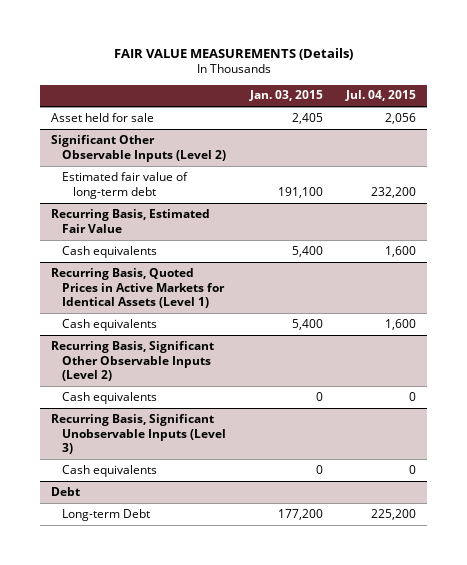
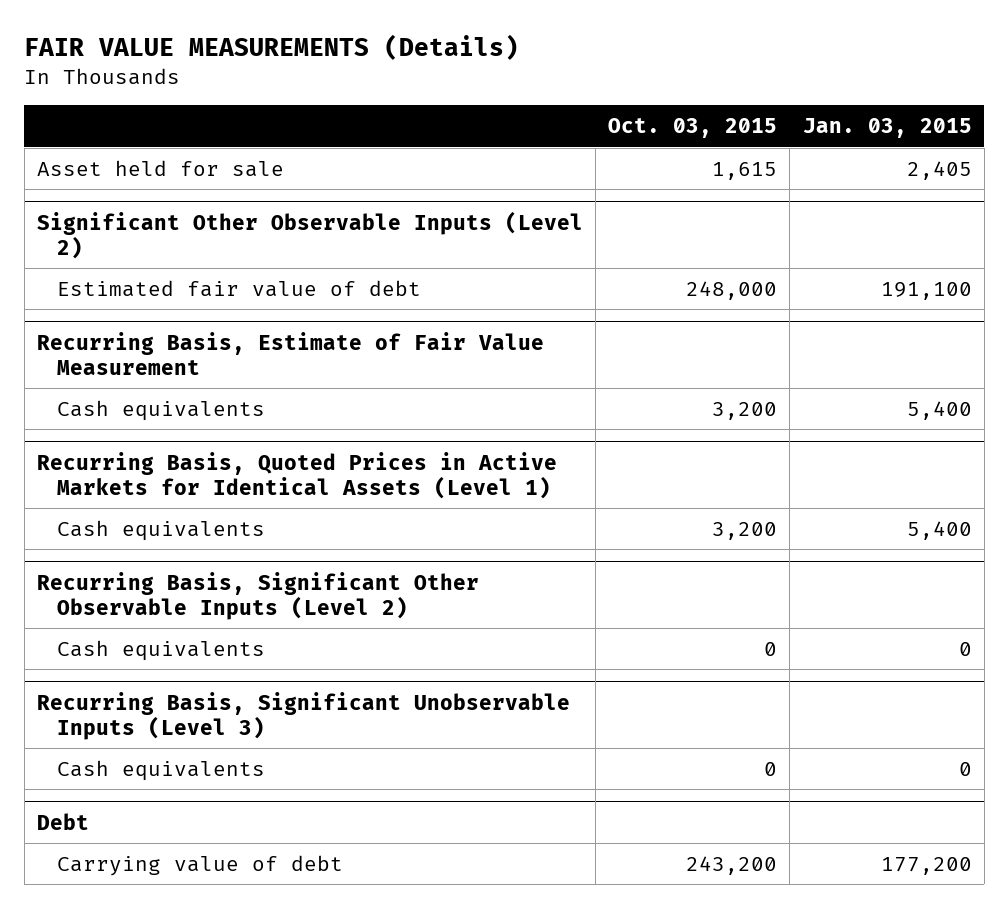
- | Jan. 03, 2015 | Jul. 04, 2015
+ | Oct. 03, 2015 | Jan. 03, 2015
@ Significant Other Observable Inputs (Level 2)
- Estimated fair value of long-term debt | 191,100 | 232,200
- Recurring Basis, Estimated Fair Value
@ Significant Other Observable Inputs (Level 2)
+ Estimated fair value of debt | 248,000 | 191,100
+ Recurring Basis, Estimate of Fair Value Measurement
@ Debt
- Long-term Debt | 177,200 | 225,200
+ Carrying value of debt | 243,200 | 177,200

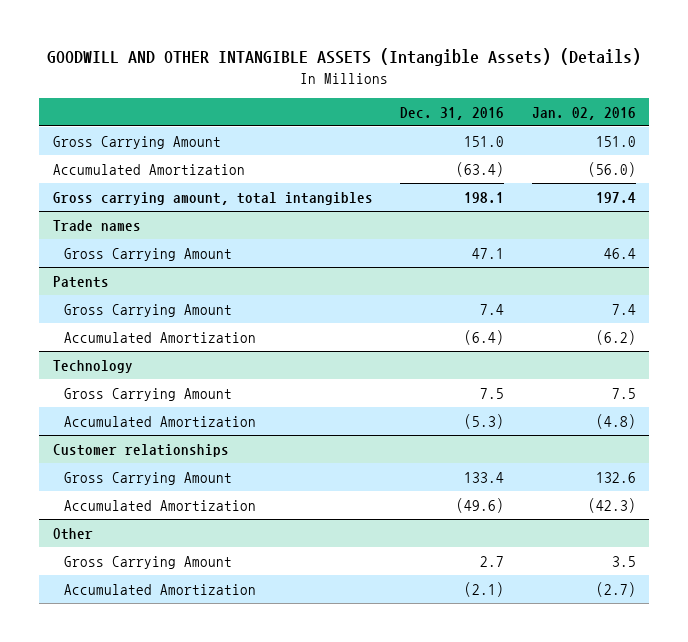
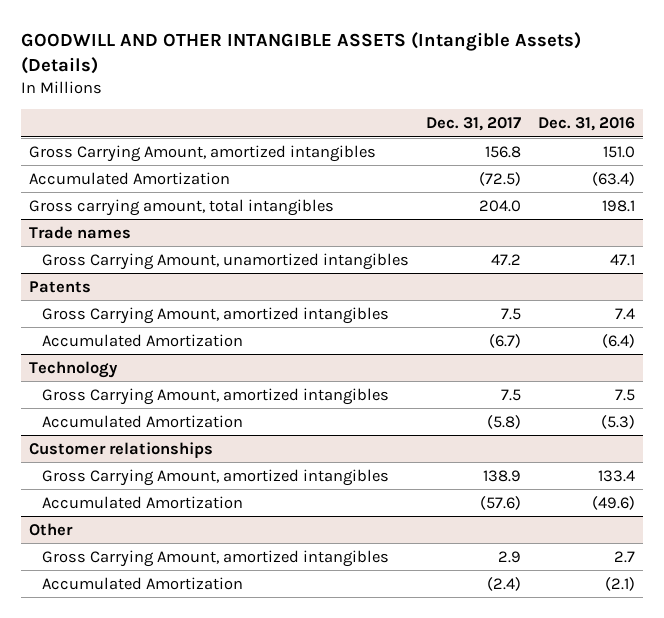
- | Dec. 31, 2016 | Jan. 02, 2016
+ | Dec. 31, 2017 | Dec. 31, 2016
- Gross Carrying Amount | 151.0 | 151.0
+ Gross Carrying Amount, amortized intangibles | 156.8 | 151.0
@ Trade names
- Gross Carrying Amount | 47.1 | 46.4
+ Gross Carrying Amount, unamortized intangibles | 47.2 | 47.1
@ Patents
- Gross Carrying Amount | 7.4 | 7.4
+ Gross Carrying Amount, amortized intangibles | 7.5 | 7.4
@ Technology
- Gross Carrying Amount | 7.5 | 7.5
+ Gross Carrying Amount, amortized intangibles | 7.5 | 7.5
@ Customer relationships
- Gross Carrying Amount | 133.4 | 132.6
+ Gross Carrying Amount, amortized intangibles | 138.9 | 133.4
@ Other
- Gross Carrying Amount | 2.7 | 3.5
+ Gross Carrying Amount, amortized intangibles | 2.9 | 2.7

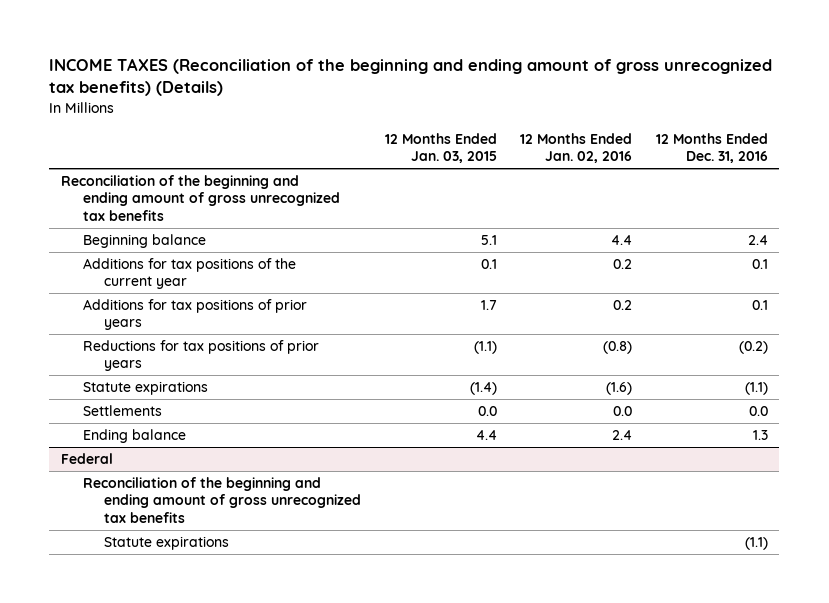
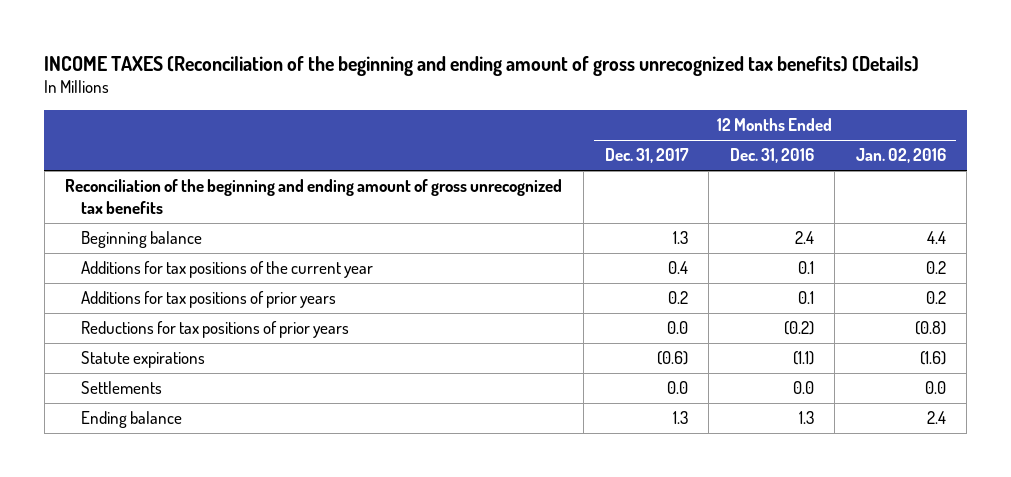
- | 12 Months Ended Jan. 03, 2015 | 12 Months Ended Jan. 02, 2016 | 12 Months Ended Dec. 31, 2016
+ | 12 Months Ended Dec. 31, 2017 | 12 Months Ended Dec. 31, 2016 | 12 Months Ended Jan. 02, 2016
- Federal
- Reconciliation of the beginning and ending amount of gross unrecognized tax benefits
- Statute expirations | | | (1.1)

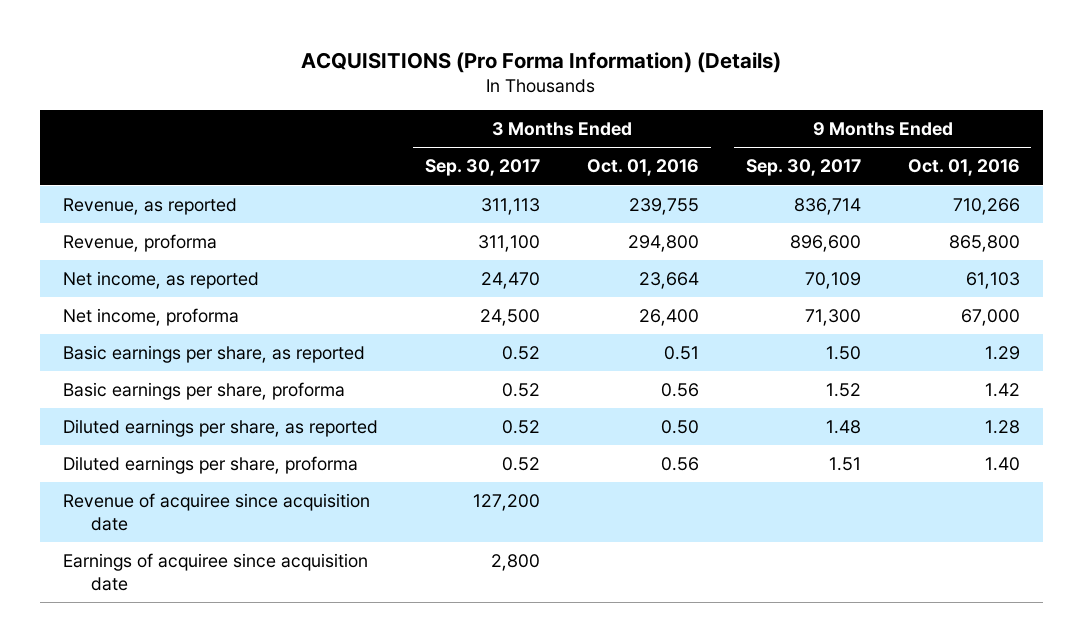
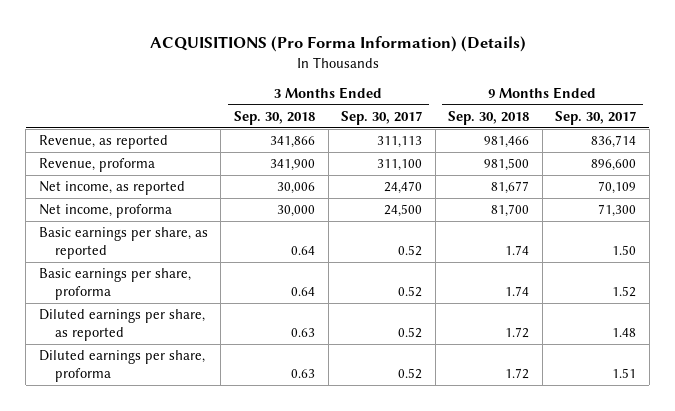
- | 3 Months Ended Sep. 30, 2017 | 3 Months Ended Oct. 01, 2016 | 9 Months Ended Sep. 30, 2017 | 9 Months Ended Oct. 01, 2016
+ | 3 Months Ended Sep. 30, 2018 | 3 Months Ended Sep. 30, 2017 | 9 Months Ended Sep. 30, 2018 | 9 Months Ended Sep. 30, 2017
- Revenue of acquiree since acquisition date | 127,200 | | |
- Earnings of acquiree since acquisition date | 2,800 | | |

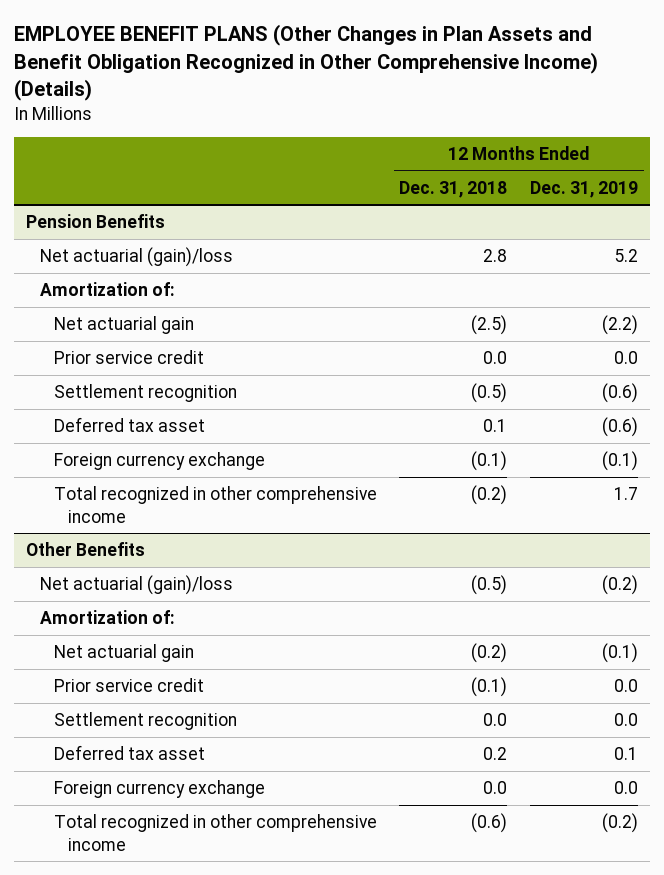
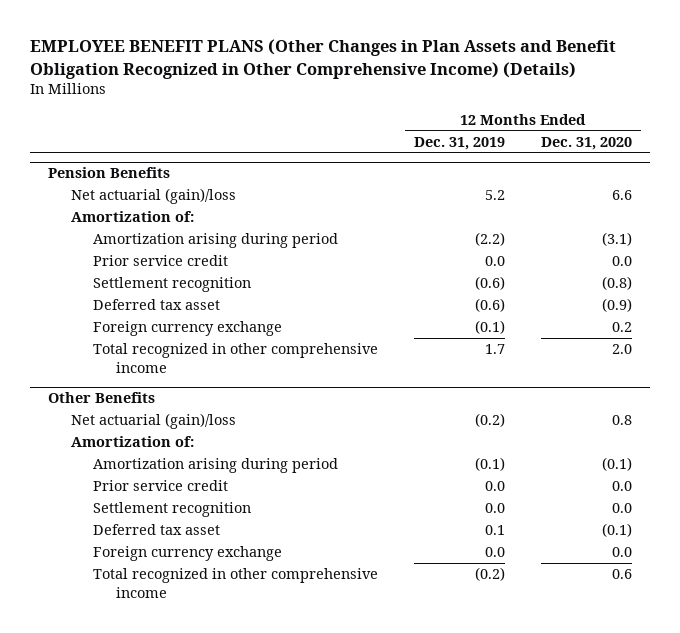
- | 12 Months Ended Dec. 31, 2018 | 12 Months Ended Dec. 31, 2019
+ | 12 Months Ended Dec. 31, 2019 | 12 Months Ended Dec. 31, 2020
@ Pension Benefits
- Net actuarial gain | (2.5) | (2.2)
+ Amortization arising during period | (2.2) | (3.1)
@ Other Benefits
- Net actuarial gain | (0.2) | (0.1)
+ Amortization arising during period | (0.1) | (0.1)

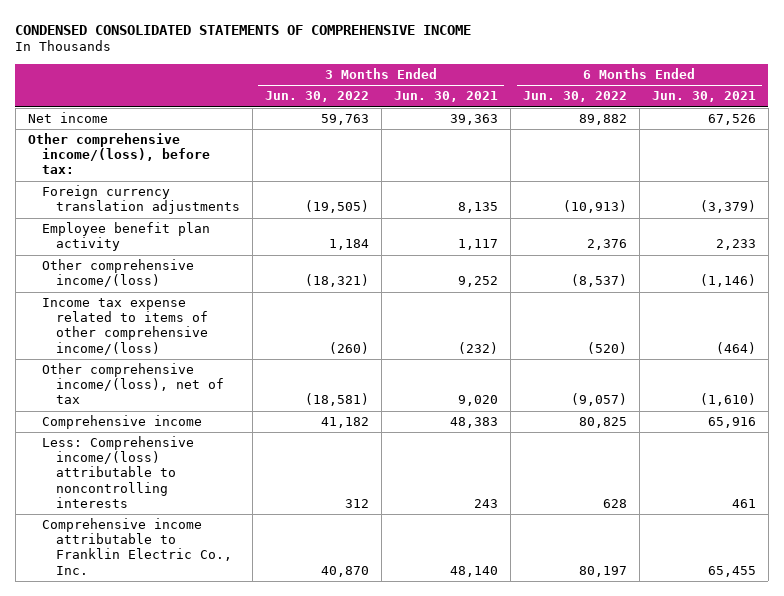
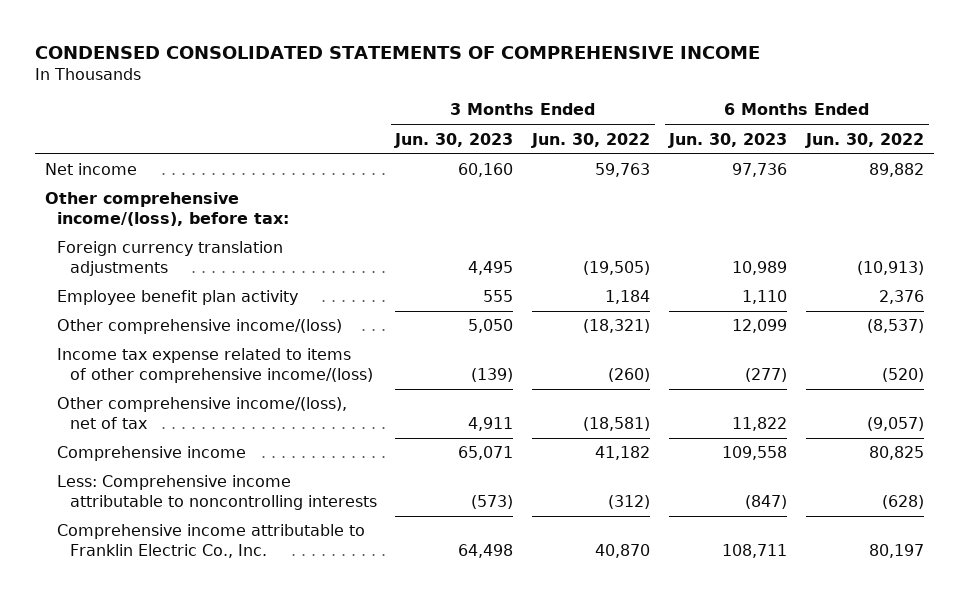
- | 3 Months Ended Jun. 30, 2022 | 3 Months Ended Jun. 30, 2021 | 6 Months Ended Jun. 30, 2022 | 6 Months Ended Jun. 30, 2021
+ | 3 Months Ended Jun. 30, 2023 | 3 Months Ended Jun. 30, 2022 | 6 Months Ended Jun. 30, 2023 | 6 Months Ended Jun. 30, 2022
- Less: Comprehensive income/(loss) attributable to noncontrolling interests | 312 | 243 | 628 | 461
+ Less: Comprehensive income attributable to noncontrolling interests | (573) | (312) | (847) | (628)

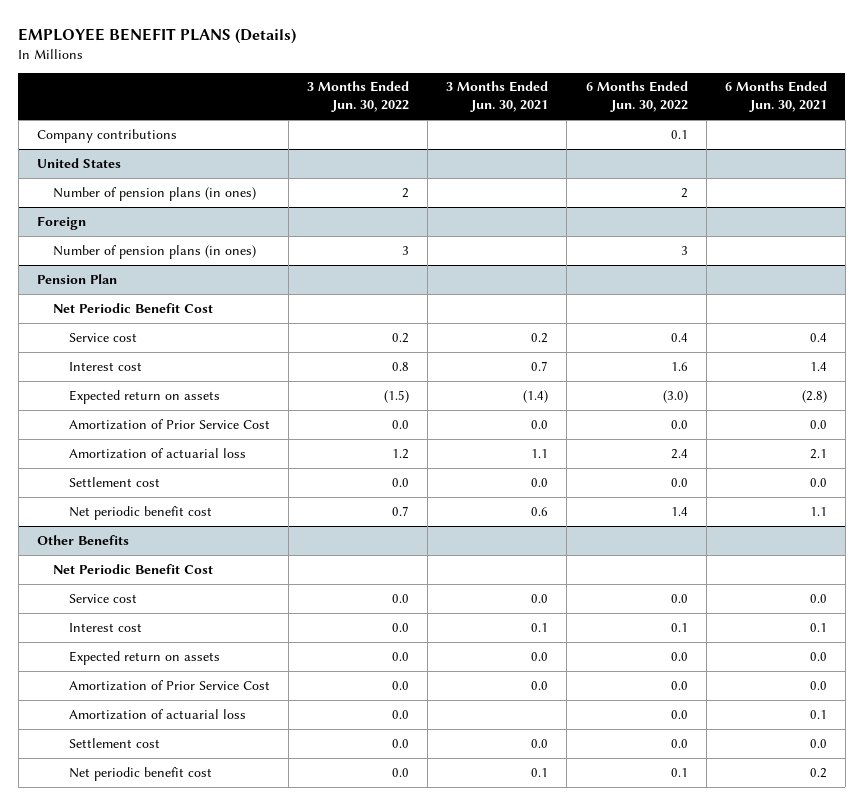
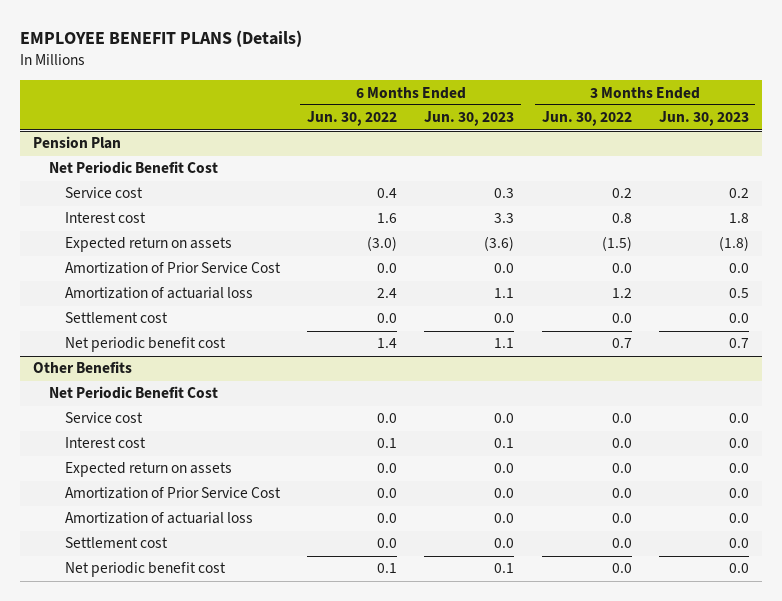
- | 3 Months Ended Jun. 30, 2022 | 3 Months Ended Jun. 30, 2021 | 6 Months Ended Jun. 30, 2022 | 6 Months Ended Jun. 30, 2021
+ | 6 Months Ended Jun. 30, 2022 | 6 Months Ended Jun. 30, 2023 | 3 Months Ended Jun. 30, 2022 | 3 Months Ended Jun. 30, 2023
- Company contributions | | | 0.1 |
- United States
- Number of pension plans (in ones) | 2 | | 2 |
- Foreign
- Number of pension plans (in ones) | 3 | | 3 |

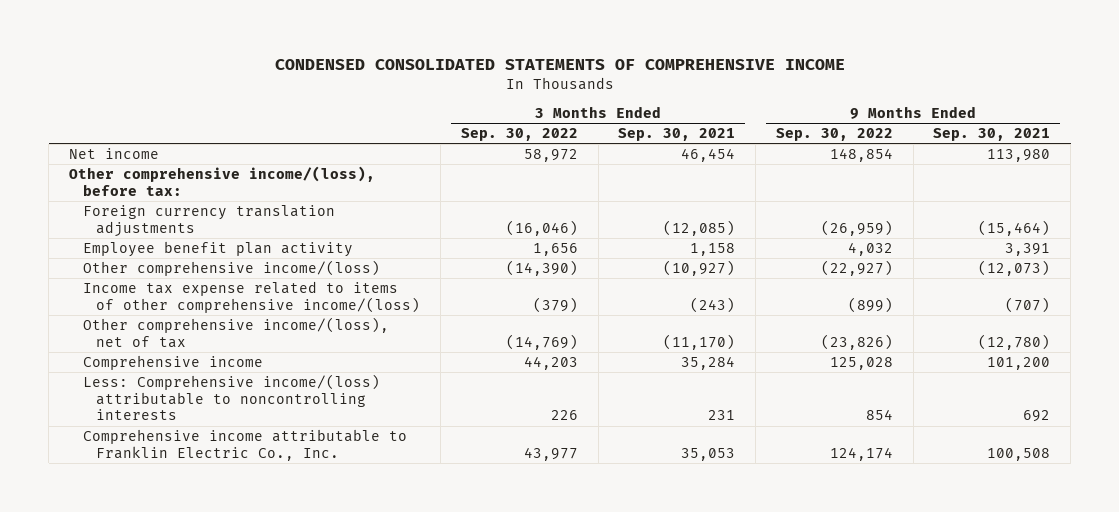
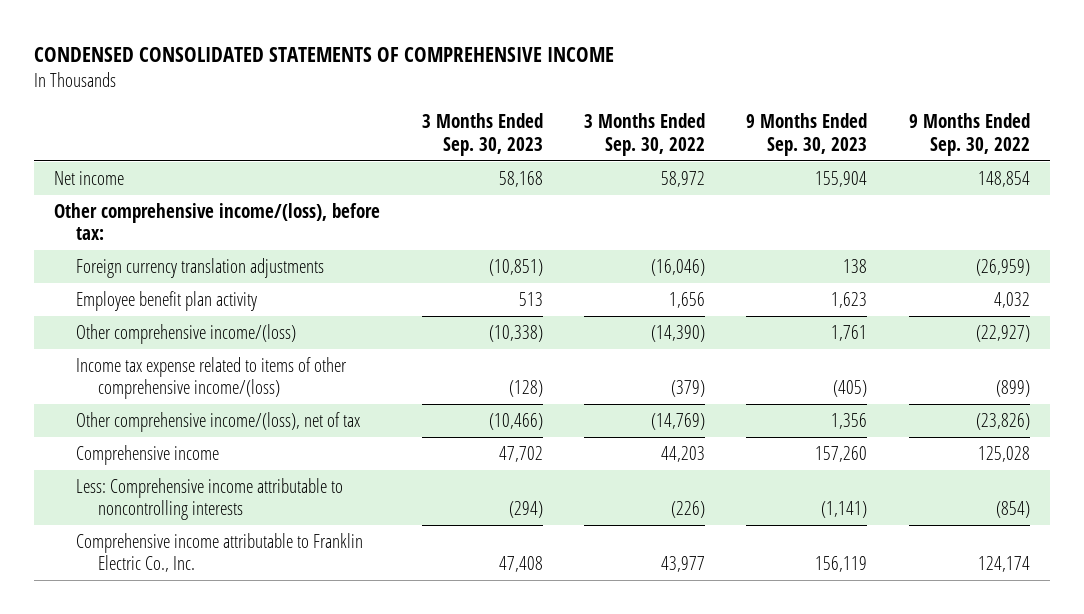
- | 3 Months Ended Sep. 30, 2022 | 3 Months Ended Sep. 30, 2021 | 9 Months Ended Sep. 30, 2022 | 9 Months Ended Sep. 30, 2021
+ | 3 Months Ended Sep. 30, 2023 | 3 Months Ended Sep. 30, 2022 | 9 Months Ended Sep. 30, 2023 | 9 Months Ended Sep. 30, 2022
- Less: Comprehensive income/(loss) attributable to noncontrolling interests | 226 | 231 | 854 | 692
+ Less: Comprehensive income attributable to noncontrolling interests | (294) | (226) | (1,141) | (854)

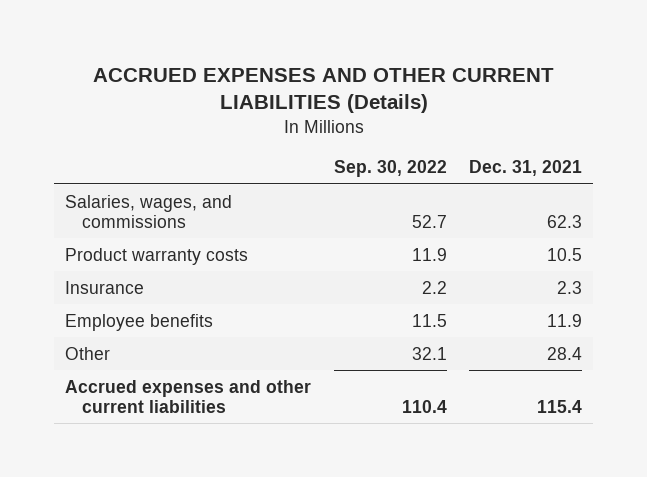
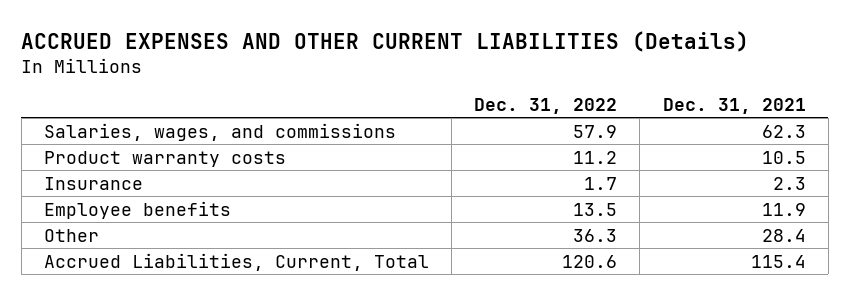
- | Sep. 30, 2022 | Dec. 31, 2021
+ | Dec. 31, 2022 | Dec. 31, 2021
- Accrued expenses and other current liabilities | 110.4 | 115.4
+ Accrued Liabilities, Current, Total | 120.6 | 115.4

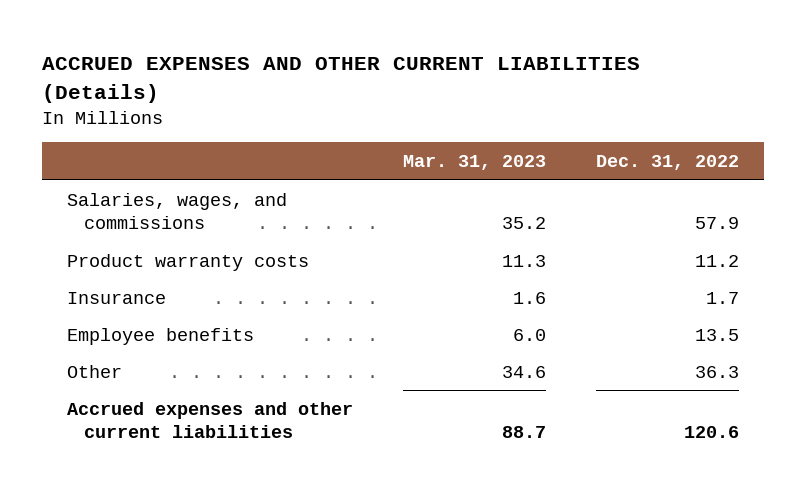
- | Dec. 31, 2022 | Dec. 31, 2021
+ | Mar. 31, 2023 | Dec. 31, 2022
- Accrued Liabilities, Current, Total | 120.6 | 115.4
+ Accrued expenses and other current liabilities | 88.7 | 120.6

